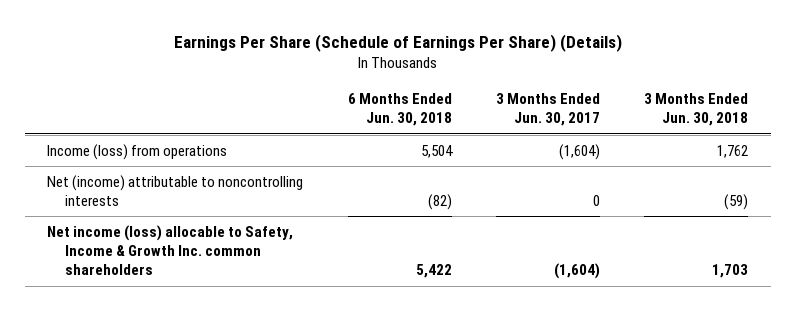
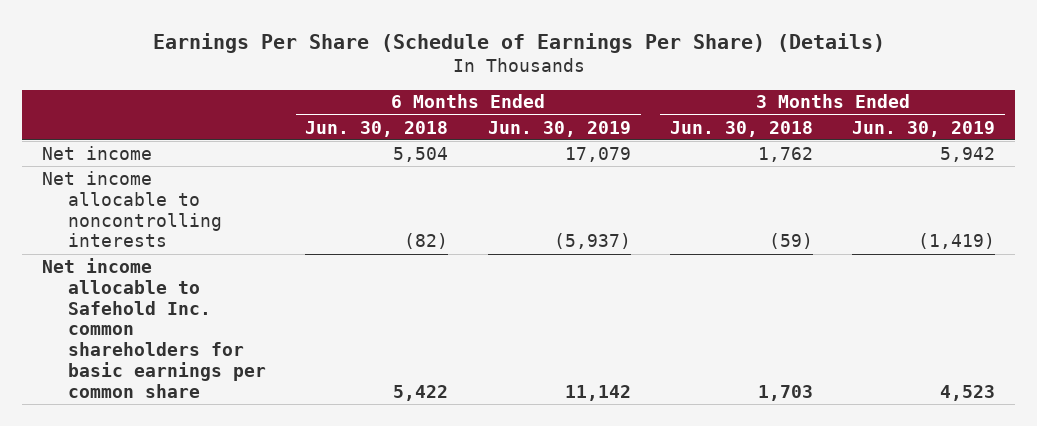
- | 6 Months Ended Jun. 30, 2018 | 3 Months Ended Jun. 30, 2017 | 3 Months Ended Jun. 30, 2018
+ | 6 Months Ended Jun. 30, 2018 | 6 Months Ended Jun. 30, 2019 | 3 Months Ended Jun. 30, 2018 | 3 Months Ended Jun. 30, 2019
- Income (loss) from operations | 5,504 | (1,604) | 1,762
- Net (income) attributable to noncontrolling interests | (82) | 0 | (59)
- Net income (loss) allocable to Safety, Income & Growth Inc. common shareholders | 5,422 | (1,604) | 1,703
+ Net income | 5,504 | 17,079 | 1,762 | 5,942
+ Net income allocable to noncontrolling interests | (82) | (5,937) | (59) | (1,419)
+ Net income allocable to Safehold Inc. common shareholders for basic earnings per common share | 5,422 | 11,142 | 1,703 | 4,523

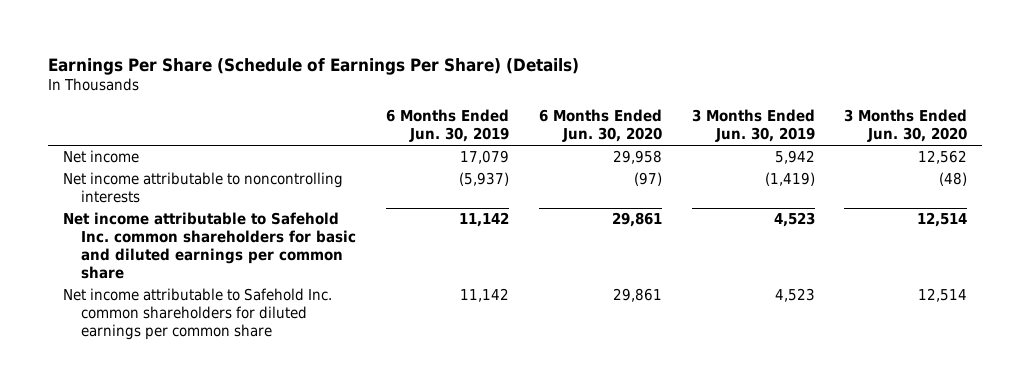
- | 6 Months Ended Jun. 30, 2018 | 6 Months Ended Jun. 30, 2019 | 3 Months Ended Jun. 30, 2018 | 3 Months Ended Jun. 30, 2019
+ | 6 Months Ended Jun. 30, 2019 | 6 Months Ended Jun. 30, 2020 | 3 Months Ended Jun. 30, 2019 | 3 Months Ended Jun. 30, 2020
- Net income allocable to noncontrolling interests | (82) | (5,937) | (59) | (1,419)
- Net income allocable to Safehold Inc. common shareholders for basic earnings per common share | 5,422 | 11,142 | 1,703 | 4,523
+ Net income attributable to noncontrolling interests | (5,937) | (97) | (1,419) | (48)
+ Net income attributable to Safehold Inc. common shareholders for basic and diluted earnings per common share | 11,142 | 29,861 | 4,523 | 12,514
+ Net income attributable to Safehold Inc. common shareholders for diluted earnings per common share | 11,142 | 29,861 | 4,523 | 12,514

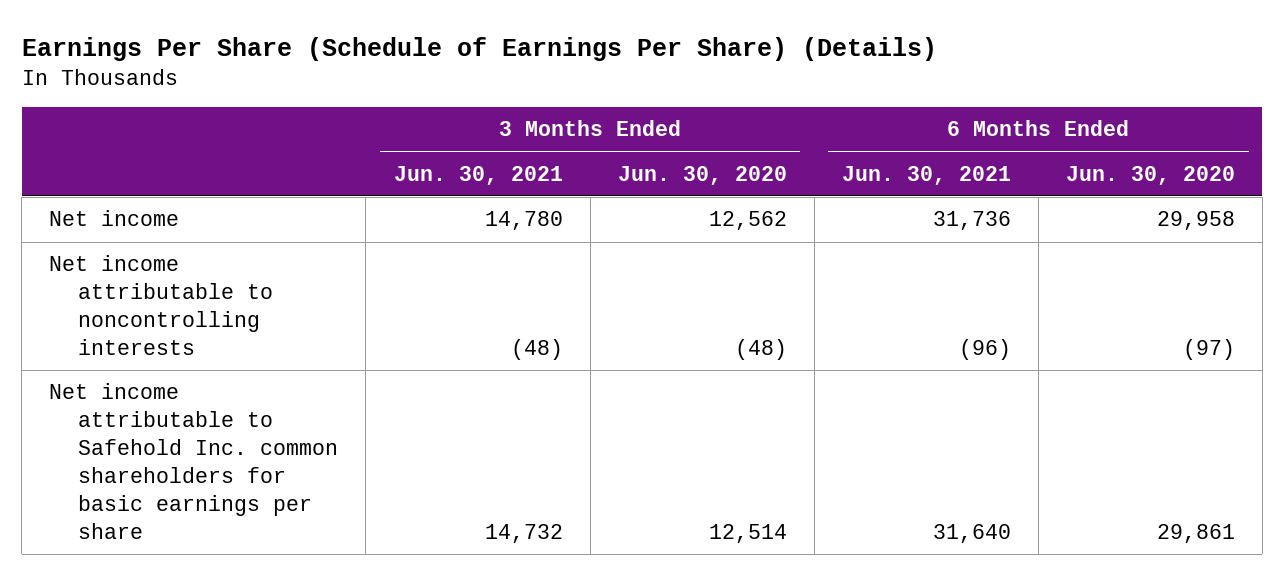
- | 6 Months Ended Jun. 30, 2019 | 6 Months Ended Jun. 30, 2020 | 3 Months Ended Jun. 30, 2019 | 3 Months Ended Jun. 30, 2020
+ | 3 Months Ended Jun. 30, 2021 | 3 Months Ended Jun. 30, 2020 | 6 Months Ended Jun. 30, 2021 | 6 Months Ended Jun. 30, 2020
- Net income attributable to Safehold Inc. common shareholders for basic and diluted earnings per common share | 11,142 | 29,861 | 4,523 | 12,514
- Net income attributable to Safehold Inc. common shareholders for diluted earnings per common share | 11,142 | 29,861 | 4,523 | 12,514
+ Net income attributable to Safehold Inc. common shareholders for basic earnings per share | 14,732 | 12,514 | 31,640 | 29,861

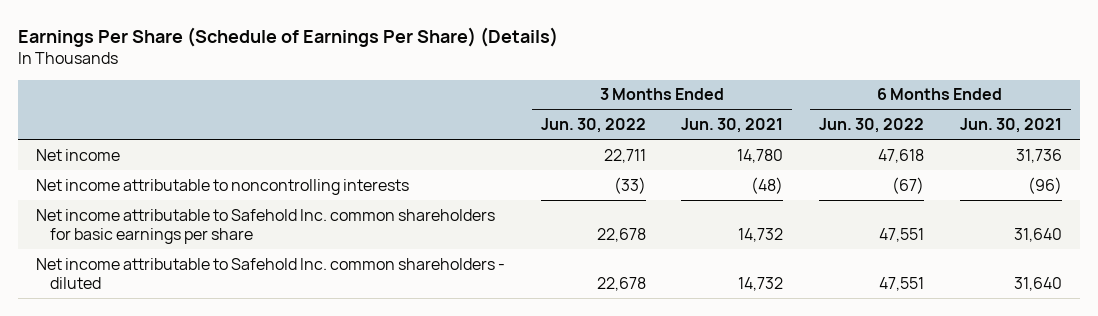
- | 3 Months Ended Jun. 30, 2021 | 3 Months Ended Jun. 30, 2020 | 6 Months Ended Jun. 30, 2021 | 6 Months Ended Jun. 30, 2020
+ | 3 Months Ended Jun. 30, 2022 | 3 Months Ended Jun. 30, 2021 | 6 Months Ended Jun. 30, 2022 | 6 Months Ended Jun. 30, 2021
+ Net income attributable to Safehold Inc. common shareholders - diluted | 22,678 | 14,732 | 47,551 | 31,640

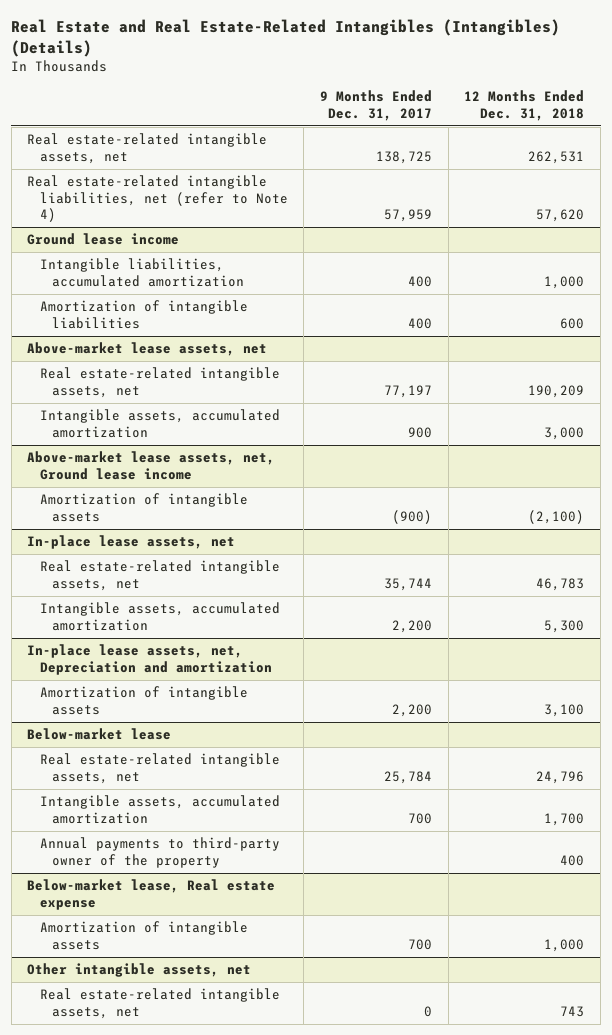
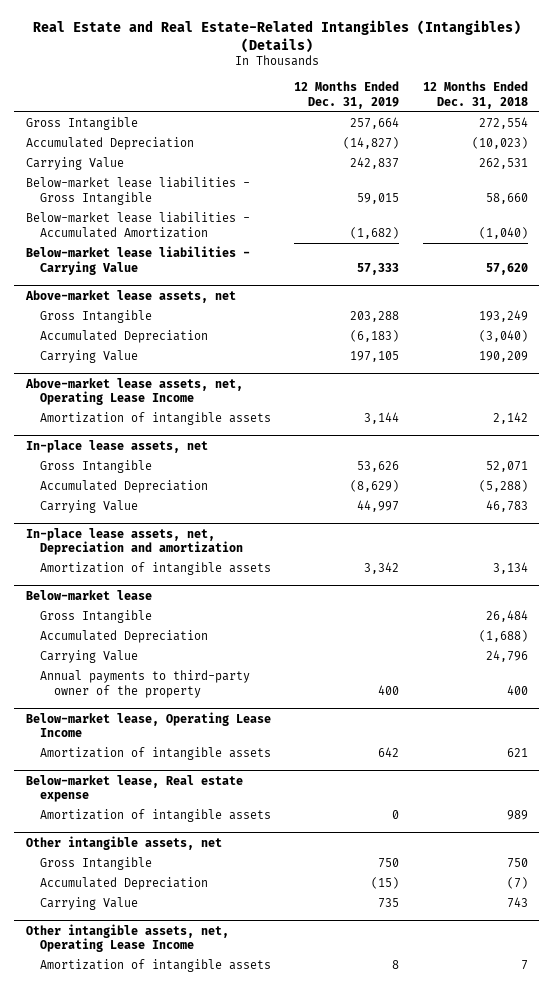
- | 9 Months Ended Dec. 31, 2017 | 12 Months Ended Dec. 31, 2018
+ | 12 Months Ended Dec. 31, 2019 | 12 Months Ended Dec. 31, 2018
- Real estate-related intangible assets, net | 138,725 | 262,531
- Real estate-related intangible liabilities, net (refer to Note 4) | 57,959 | 57,620
- Ground lease income
- Intangible liabilities, accumulated amortization | 400 | 1,000
- Amortization of intangible liabilities | 400 | 600
+ Gross Intangible | 257,664 | 272,554
+ Accumulated Depreciation | (14,827) | (10,023)
+ Carrying Value | 242,837 | 262,531
+ Below-market lease liabilities - Gross Intangible | 59,015 | 58,660
+ Below-market lease liabilities - Accumulated Amortization | (1,682) | (1,040)
+ Below-market lease liabilities - Carrying Value | 57,333 | 57,620
@ Above-market lease assets, net
- Real estate-related intangible assets, net | 77,197 | 190,209
- Intangible assets, accumulated amortization | 900 | 3,000
- Above-market lease assets, net, Ground lease income
- Amortization of intangible assets | (900) | (2,100)
@ Above-market lease assets, net
+ Gross Intangible | 203,288 | 193,249
+ Accumulated Depreciation | (6,183) | (3,040)
+ Carrying Value | 197,105 | 190,209
+ Above-market lease assets, net, Operating Lease Income
+ Amortization of intangible assets | 3,144 | 2,142
@ In-place lease assets, net
- Real estate-related intangible assets, net | 35,744 | 46,783
- Intangible assets, accumulated amortization | 2,200 | 5,300
+ Gross Intangible | 53,626 | 52,071
+ Accumulated Depreciation | (8,629) | (5,288)
+ Carrying Value | 44,997 | 46,783
@ In-place lease assets, net, Depreciation and amortization
- Amortization of intangible assets | 2,200 | 3,100
+ Amortization of intangible assets | 3,342 | 3,134
@ Below-market lease
- Real estate-related intangible assets, net | 25,784 | 24,796
- Intangible assets, accumulated amortization | 700 | 1,700
+ Gross Intangible | | 26,484
+ Accumulated Depreciation | | (1,688)
+ Carrying Value | | 24,796
+ Below-market lease, Operating Lease Income
+ Amortization of intangible assets | 642 | 621
@ Below-market lease, Real estate expense
- Amortization of intangible assets | 700 | 1,000
+ Amortization of intangible assets | 0 | 989
@ Other intangible assets, net
- Real estate-related intangible assets, net | 0 | 743
+ Gross Intangible | 750 | 750
+ Accumulated Depreciation | (15) | (7)
+ Carrying Value | 735 | 743
+ Other intangible assets, net, Operating Lease Income
+ Amortization of intangible assets | 8 | 7

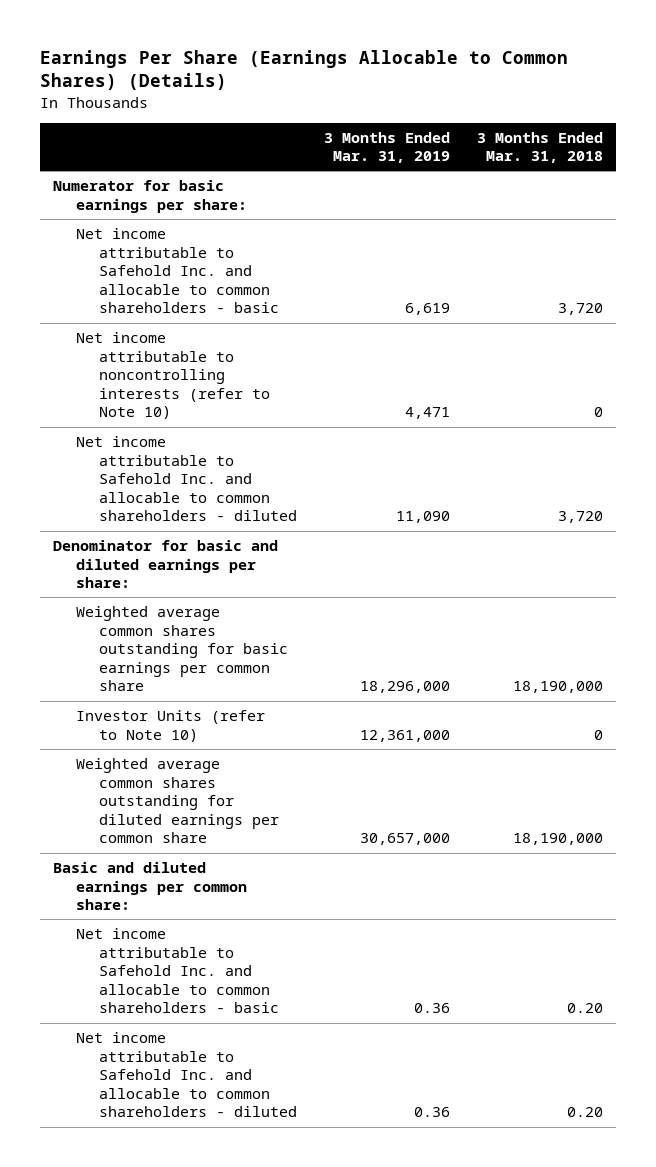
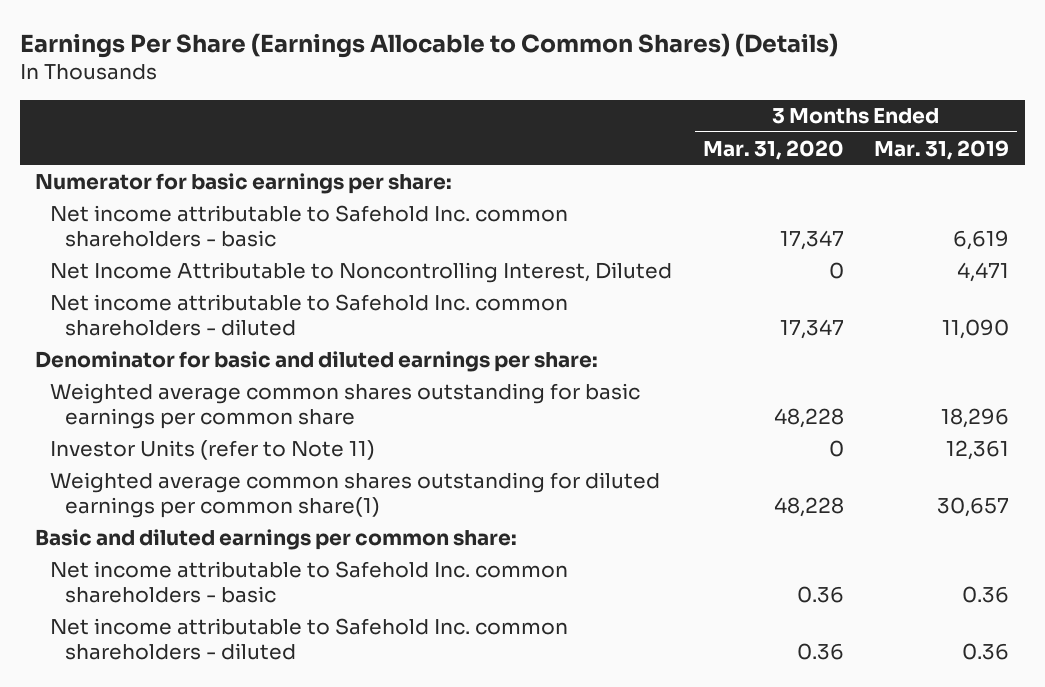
- | 3 Months Ended Mar. 31, 2019 | 3 Months Ended Mar. 31, 2018
+ | 3 Months Ended Mar. 31, 2020 | 3 Months Ended Mar. 31, 2019
- Net income attributable to Safehold Inc. and allocable to common shareholders - basic | 6,619 | 3,720
- Net income attributable to noncontrolling interests (refer to Note 10) | 4,471 | 0
- Net income attributable to Safehold Inc. and allocable to common shareholders - diluted | 11,090 | 3,720
+ Net income attributable to Safehold Inc. common shareholders - basic | 17,347 | 6,619
+ Net Income Attributable to Noncontrolling Interest, Diluted | 0 | 4,471
+ Net income attributable to Safehold Inc. common shareholders - diluted | 17,347 | 11,090
- Weighted average common shares outstanding for basic earnings per common share | 18,296,000 | 18,190,000
- Investor Units (refer to Note 10) | 12,361,000 | 0
- Weighted average common shares outstanding for diluted earnings per common share | 30,657,000 | 18,190,000
+ Weighted average common shares outstanding for basic earnings per common share | 48,228 | 18,296
+ Investor Units (refer to Note 11) | 0 | 12,361
+ Weighted average common shares outstanding for diluted earnings per common share(1) | 48,228 | 30,657
- Net income attributable to Safehold Inc. and allocable to common shareholders - basic | 0.36 | 0.20
- Net income attributable to Safehold Inc. and allocable to common shareholders - diluted | 0.36 | 0.20
+ Net income attributable to Safehold Inc. common shareholders - basic | 0.36 | 0.36
+ Net income attributable to Safehold Inc. common shareholders - diluted | 0.36 | 0.36

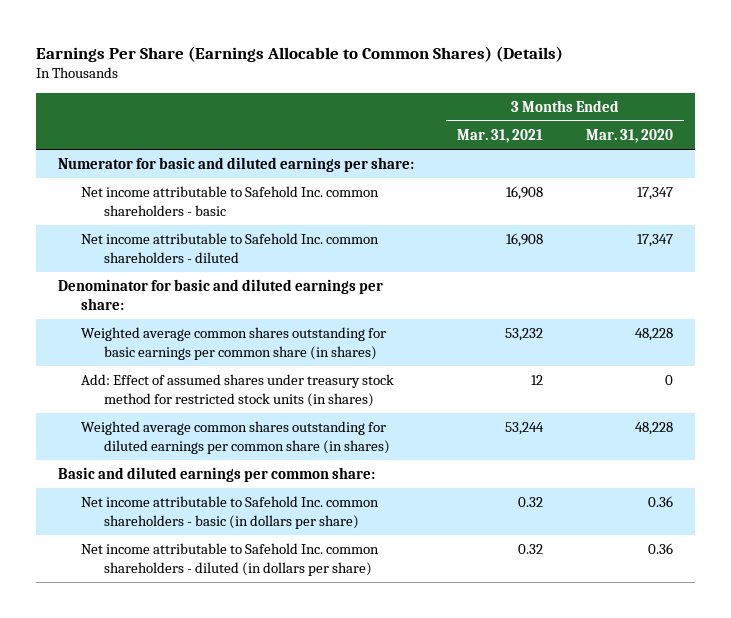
- | 3 Months Ended Mar. 31, 2020 | 3 Months Ended Mar. 31, 2019
+ | 3 Months Ended Mar. 31, 2021 | 3 Months Ended Mar. 31, 2020
- Numerator for basic earnings per share:
+ Numerator for basic and diluted earnings per share:
- Net Income Attributable to Noncontrolling Interest, Diluted | 0 | 4,471
- Weighted average common shares outstanding for basic earnings per common share | 48,228 | 18,296
- Investor Units (refer to Note 11) | 0 | 12,361
- Weighted average common shares outstanding for diluted earnings per common share(1) | 48,228 | 30,657
+ Weighted average common shares outstanding for basic earnings per common share (in shares) | 53,232 | 48,228
+ Add: Effect of assumed shares under treasury stock method for restricted stock units (in shares) | 12 | 0
+ Weighted average common shares outstanding for diluted earnings per common share (in shares) | 53,244 | 48,228
- Net income attributable to Safehold Inc. common shareholders - basic | 0.36 | 0.36
- Net income attributable to Safehold Inc. common shareholders - diluted | 0.36 | 0.36
+ Net income attributable to Safehold Inc. common shareholders - basic (in dollars per share) | 0.32 | 0.36
+ Net income attributable to Safehold Inc. common shareholders - diluted (in dollars per share) | 0.32 | 0.36

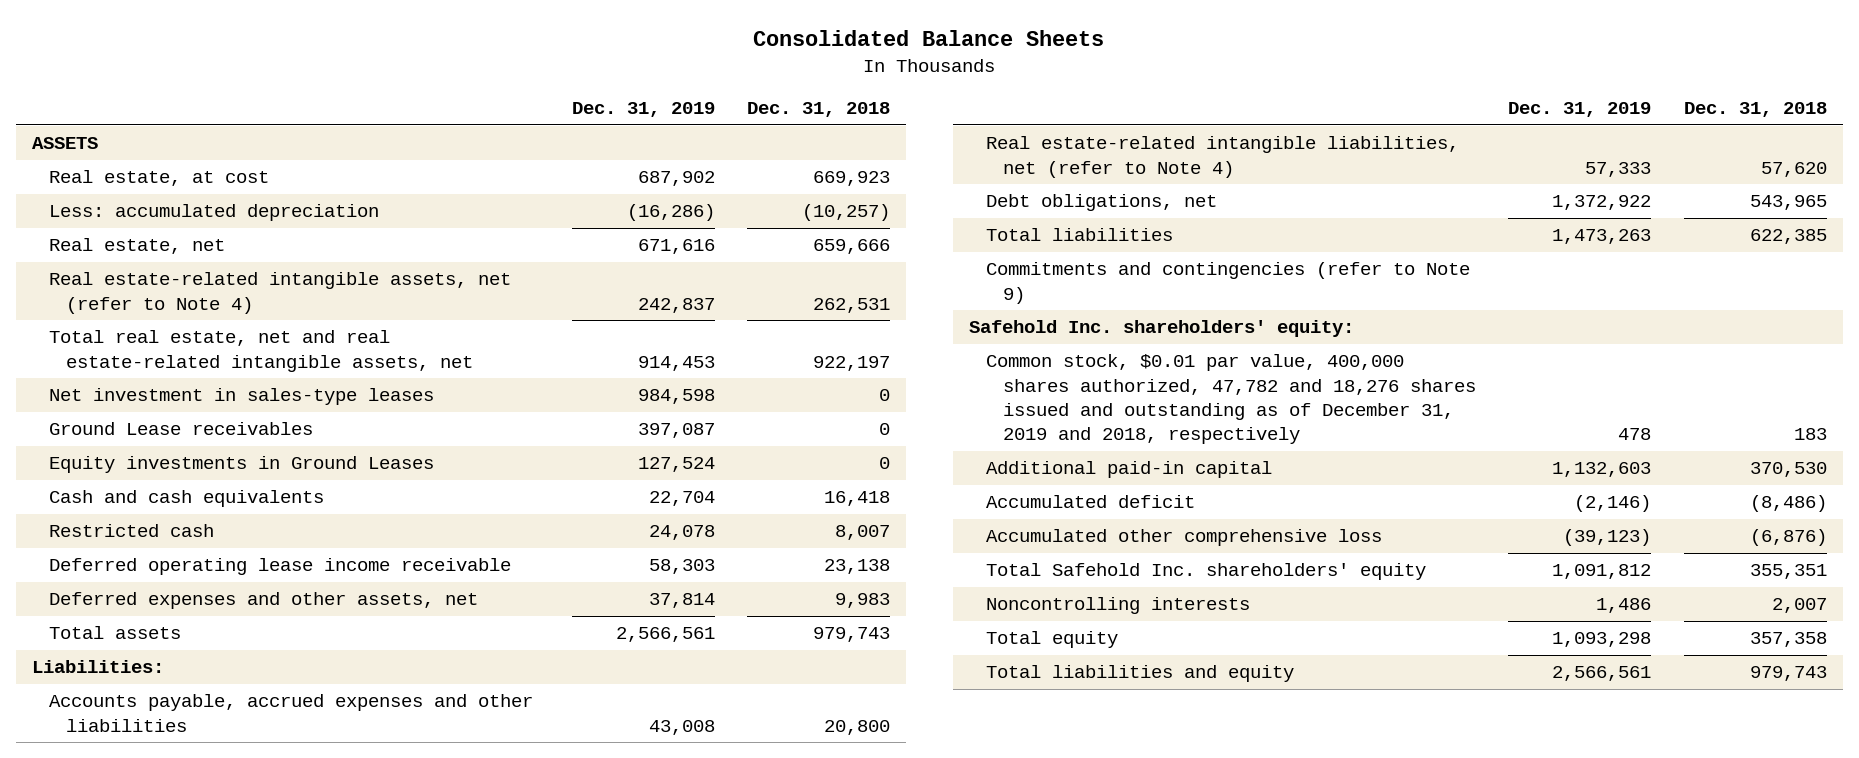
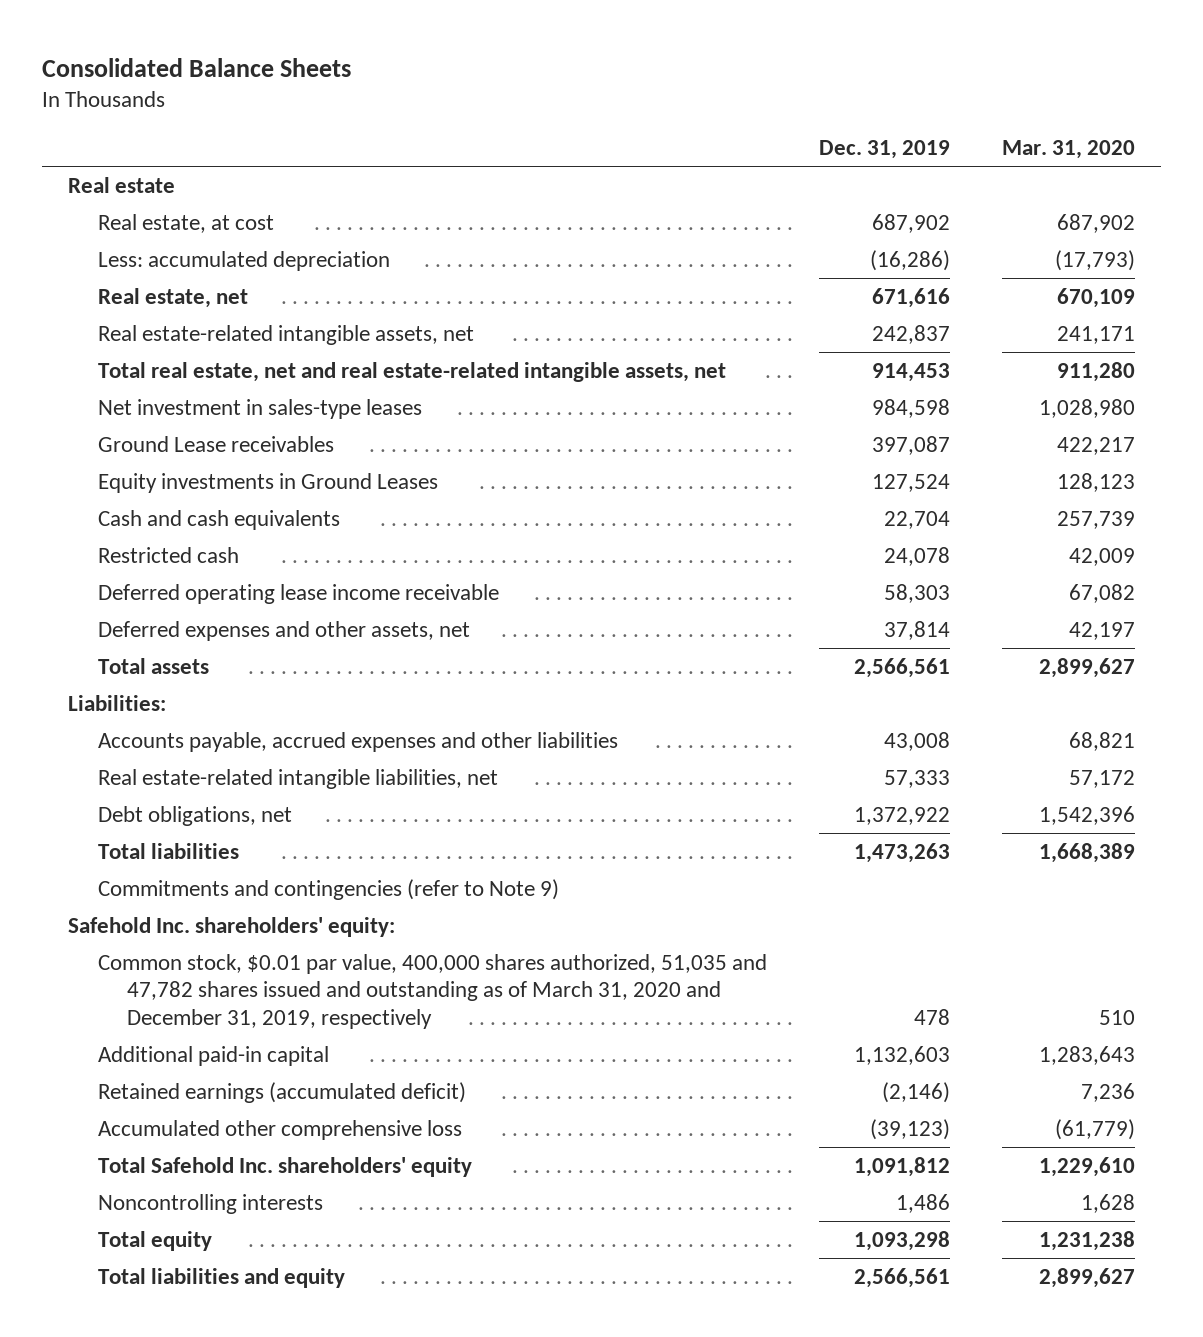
- | Dec. 31, 2019 | Dec. 31, 2018
+ | Dec. 31, 2019 | Mar. 31, 2020
- ASSETS
+ Real estate
- Real estate-related intangible assets, net (refer to Note 4) | 242,837 | 262,531
+ Real estate-related intangible assets, net | 242,837 | 241,171
- Real estate-related intangible liabilities, net (refer to Note 4) | 57,333 | 57,620
+ Real estate-related intangible liabilities, net | 57,333 | 57,172
- Common stock, $0.01 par value, 400,000 shares authorized, 47,782 and 18,276 shares issued and outstanding as of December 31, 2019 and 2018, respectively | 478 | 183
+ Common stock, $0.01 par value, 400,000 shares authorized, 51,035 and 47,782 shares issued and outstanding as of March 31, 2020 and December 31, 2019, respectively | 478 | 510
- Accumulated deficit | (2,146) | (8,486)
+ Retained earnings (accumulated deficit) | (2,146) | 7,236

